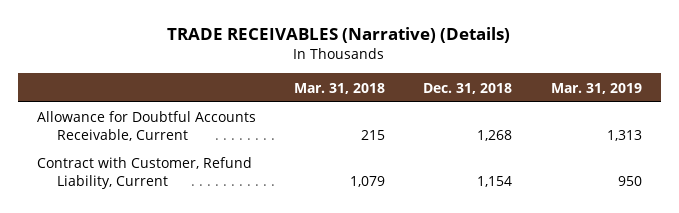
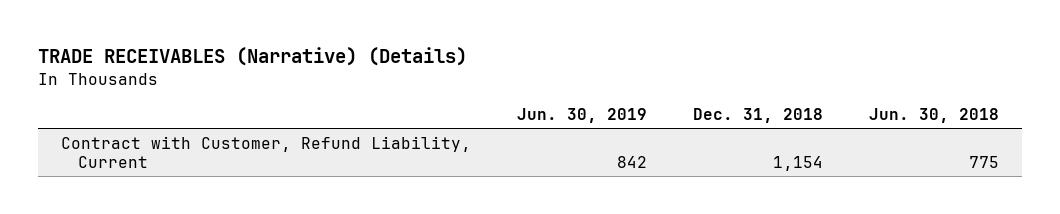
- | Mar. 31, 2018 | Dec. 31, 2018 | Mar. 31, 2019
+ | Jun. 30, 2019 | Dec. 31, 2018 | Jun. 30, 2018
- Allowance for Doubtful Accounts Receivable, Current | 215 | 1,268 | 1,313

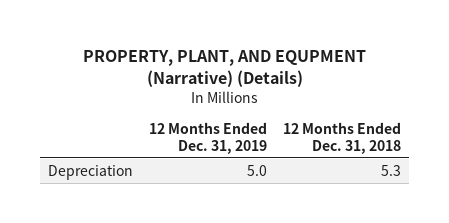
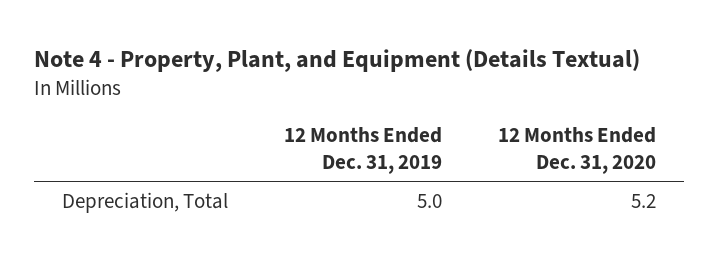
- PROPERTY, PLANT, AND EQUPMENT (Narrative) (Details)
+ Note 4 - Property, Plant, and Equipment (Details Textual)
- | 12 Months Ended Dec. 31, 2019 | 12 Months Ended Dec. 31, 2018
+ | 12 Months Ended Dec. 31, 2019 | 12 Months Ended Dec. 31, 2020
- Depreciation | 5.0 | 5.3
+ Depreciation, Total | 5.0 | 5.2

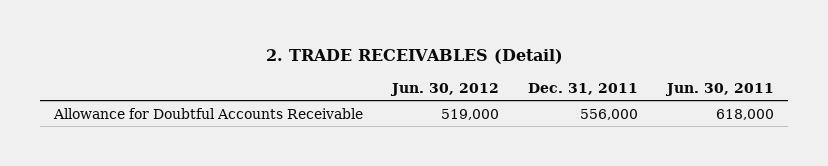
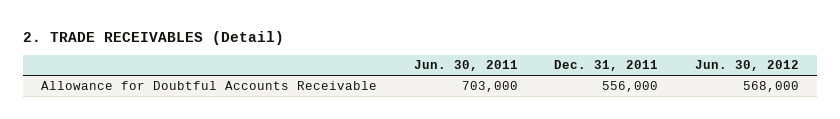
- | Jun. 30, 2012 | Dec. 31, 2011 | Jun. 30, 2011
+ | Jun. 30, 2011 | Dec. 31, 2011 | Jun. 30, 2012
- Allowance for Doubtful Accounts Receivable | 519,000 | 556,000 | 618,000
+ Allowance for Doubtful Accounts Receivable | 703,000 | 556,000 | 568,000

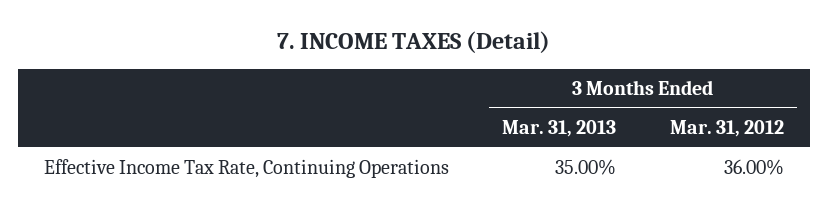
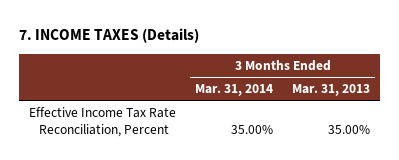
- 7. INCOME TAXES (Detail)
+ 7. INCOME TAXES (Details)
- | 3 Months Ended Mar. 31, 2013 | 3 Months Ended Mar. 31, 2012
+ | 3 Months Ended Mar. 31, 2014 | 3 Months Ended Mar. 31, 2013
- Effective Income Tax Rate, Continuing Operations | 35.00% | 36.00%
+ Effective Income Tax Rate Reconciliation, Percent | 35.00% | 35.00%

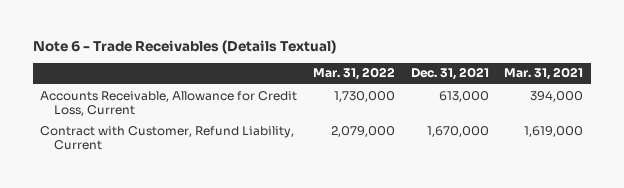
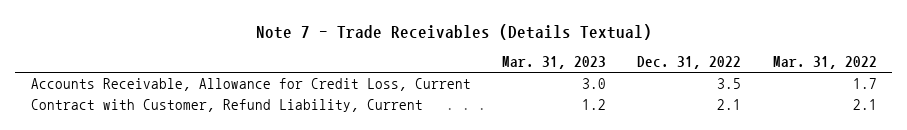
- Note 6 - Trade Receivables (Details Textual)
+ Note 7 - Trade Receivables (Details Textual)
- | Mar. 31, 2022 | Dec. 31, 2021 | Mar. 31, 2021
+ | Mar. 31, 2023 | Dec. 31, 2022 | Mar. 31, 2022
- Accounts Receivable, Allowance for Credit Loss, Current | 1,730,000 | 613,000 | 394,000
- Contract with Customer, Refund Liability, Current | 2,079,000 | 1,670,000 | 1,619,000
+ Accounts Receivable, Allowance for Credit Loss, Current | 3.0 | 3.5 | 1.7
+ Contract with Customer, Refund Liability, Current | 1.2 | 2.1 | 2.1

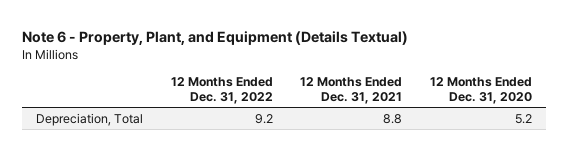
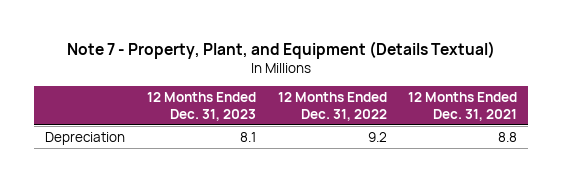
- Note 6 - Property, Plant, and Equipment (Details Textual)
+ Note 7 - Property, Plant, and Equipment (Details Textual)
- | 12 Months Ended Dec. 31, 2022 | 12 Months Ended Dec. 31, 2021 | 12 Months Ended Dec. 31, 2020
+ | 12 Months Ended Dec. 31, 2023 | 12 Months Ended Dec. 31, 2022 | 12 Months Ended Dec. 31, 2021
- Depreciation, Total | 9.2 | 8.8 | 5.2
+ Depreciation | 8.1 | 9.2 | 8.8

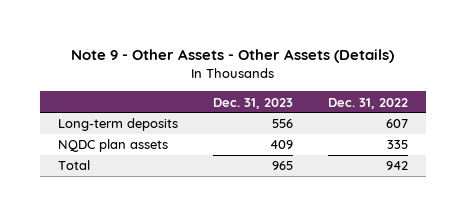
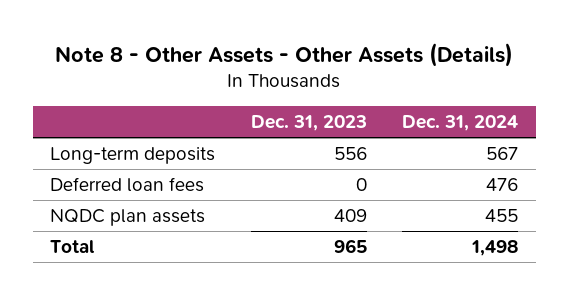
- Note 9 - Other Assets - Other Assets (Details)
+ Note 8 - Other Assets - Other Assets (Details)
- | Dec. 31, 2023 | Dec. 31, 2022
+ | Dec. 31, 2023 | Dec. 31, 2024
+ Deferred loan fees | 0 | 476

